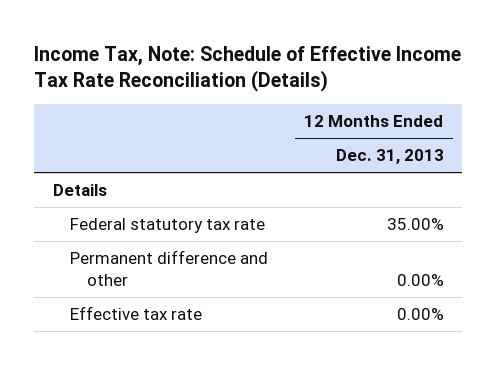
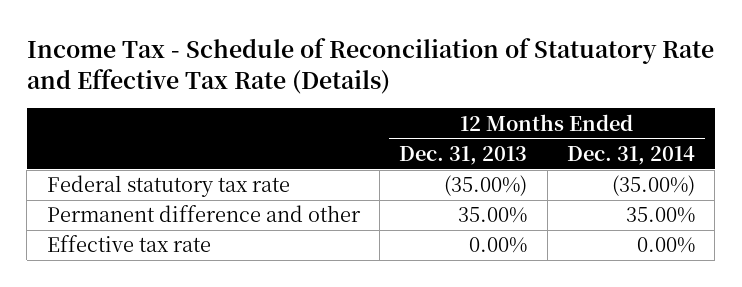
- Income Tax, Note: Schedule of Effective Income Tax Rate Reconciliation (Details)
+ Income Tax - Schedule of Reconciliation of Statuatory Rate and Effective Tax Rate (Details)
- | 12 Months Ended Dec. 31, 2013
+ | 12 Months Ended Dec. 31, 2013 | 12 Months Ended Dec. 31, 2014
- Details
- Federal statutory tax rate | 35.00%
- Permanent difference and other | 0.00%
+ Federal statutory tax rate | (35.00%) | (35.00%)
+ Permanent difference and other | 35.00% | 35.00%

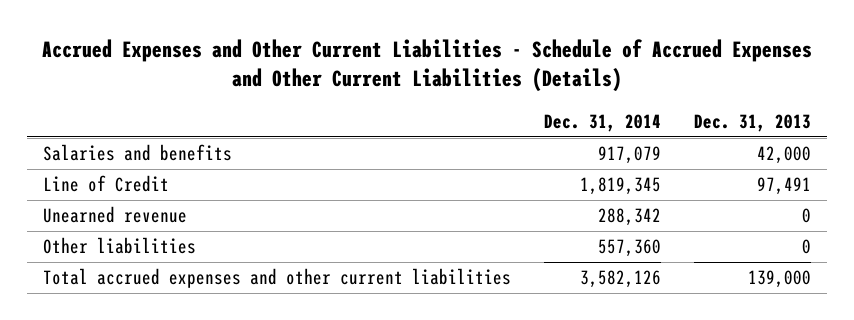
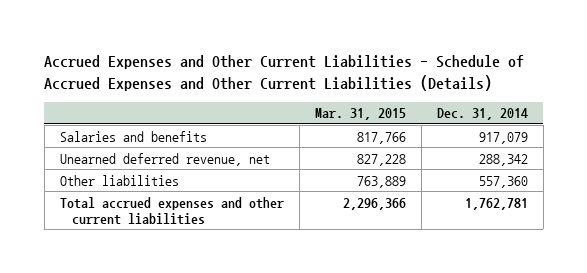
- | Dec. 31, 2014 | Dec. 31, 2013
+ | Mar. 31, 2015 | Dec. 31, 2014
- Line of Credit | 1,819,345 | 97,491
- Unearned revenue | 288,342 | 0
+ Unearned deferred revenue, net | 827,228 | 288,342
- Total accrued expenses and other current liabilities | 3,582,126 | 139,000
+ Total accrued expenses and other current liabilities | 2,296,366 | 1,762,781

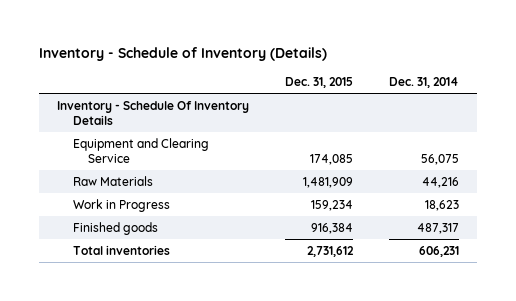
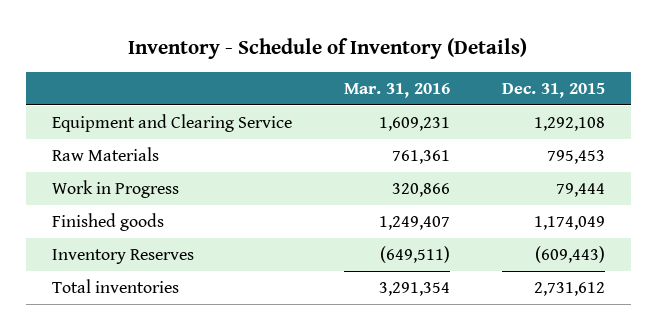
- | Dec. 31, 2015 | Dec. 31, 2014
+ | Mar. 31, 2016 | Dec. 31, 2015
- Inventory - Schedule Of Inventory Details
- Equipment and Clearing Service | 174,085 | 56,075
- Raw Materials | 1,481,909 | 44,216
- Work in Progress | 159,234 | 18,623
- Finished goods | 916,384 | 487,317
+ Equipment and Clearing Service | 1,609,231 | 1,292,108
+ Raw Materials | 761,361 | 795,453
+ Work in Progress | 320,866 | 79,444
+ Finished goods | 1,249,407 | 1,174,049
+ Inventory Reserves | (649,511) | (609,443)

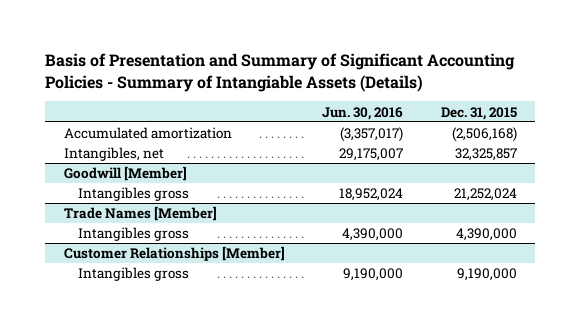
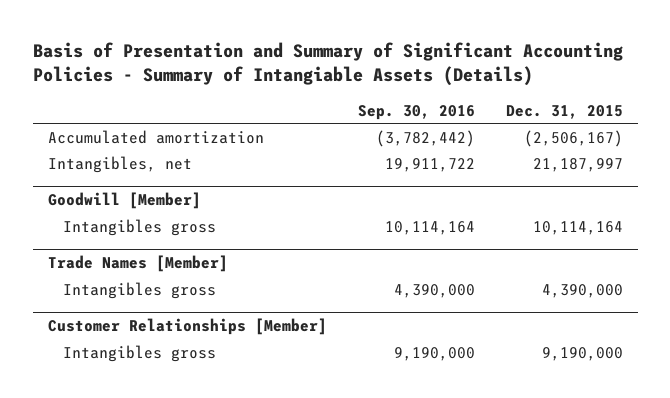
- | Jun. 30, 2016 | Dec. 31, 2015
+ | Sep. 30, 2016 | Dec. 31, 2015
- Accumulated amortization | (3,357,017) | (2,506,168)
- Intangibles, net | 29,175,007 | 32,325,857
+ Accumulated amortization | (3,782,442) | (2,506,167)
+ Intangibles, net | 19,911,722 | 21,187,997
@ Goodwill [Member]
- Intangibles gross | 18,952,024 | 21,252,024
+ Intangibles gross | 10,114,164 | 10,114,164

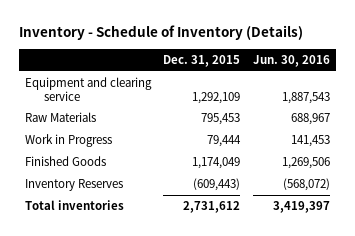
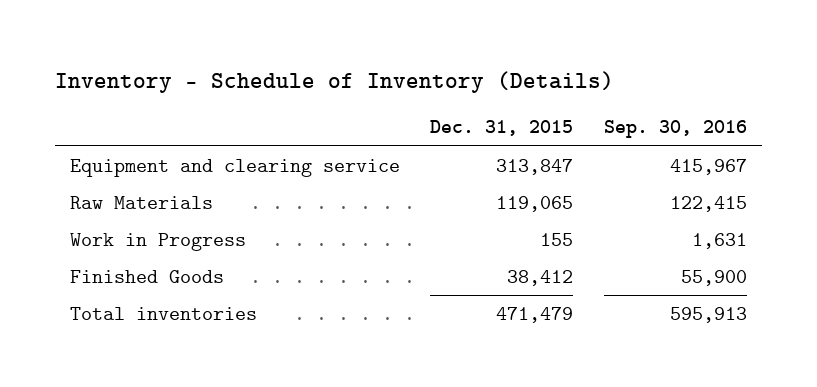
- | Dec. 31, 2015 | Jun. 30, 2016
+ | Dec. 31, 2015 | Sep. 30, 2016
- Equipment and clearing service | 1,292,109 | 1,887,543
- Raw Materials | 795,453 | 688,967
- Work in Progress | 79,444 | 141,453
- Finished Goods | 1,174,049 | 1,269,506
- Inventory Reserves | (609,443) | (568,072)
- Total inventories | 2,731,612 | 3,419,397
+ Equipment and clearing service | 313,847 | 415,967
+ Raw Materials | 119,065 | 122,415
+ Work in Progress | 155 | 1,631
+ Finished Goods | 38,412 | 55,900
+ Total inventories | 471,479 | 595,913

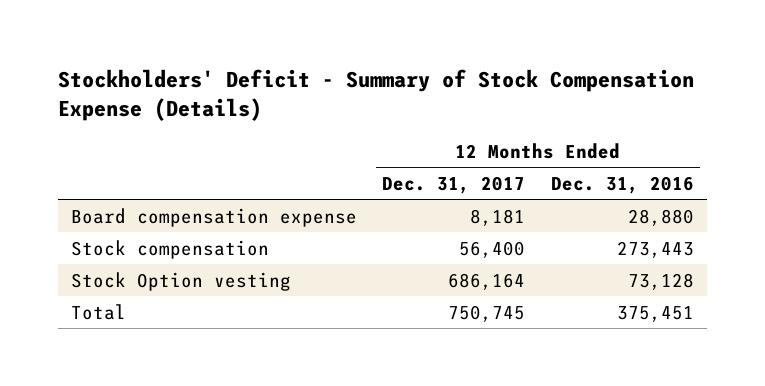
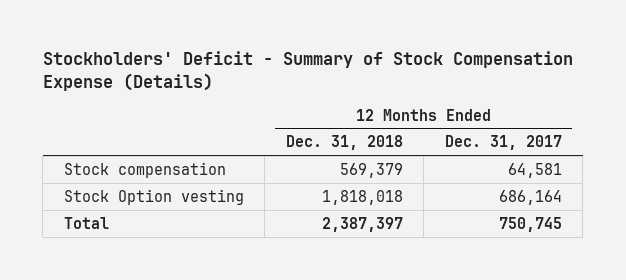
- | 12 Months Ended Dec. 31, 2017 | 12 Months Ended Dec. 31, 2016
+ | 12 Months Ended Dec. 31, 2018 | 12 Months Ended Dec. 31, 2017
- Board compensation expense | 8,181 | 28,880
- Stock compensation | 56,400 | 273,443
+ Stock compensation | 569,379 | 64,581

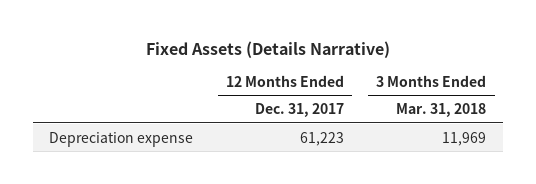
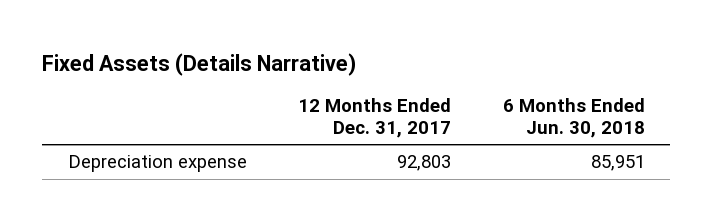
- | 12 Months Ended Dec. 31, 2017 | 3 Months Ended Mar. 31, 2018
+ | 12 Months Ended Dec. 31, 2017 | 6 Months Ended Jun. 30, 2018
- Depreciation expense | 61,223 | 11,969
+ Depreciation expense | 92,803 | 85,951

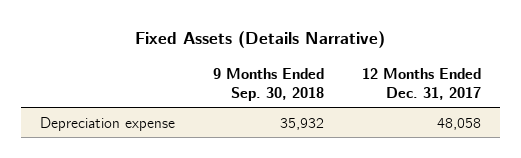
- | 12 Months Ended Dec. 31, 2017 | 6 Months Ended Jun. 30, 2018
+ | 9 Months Ended Sep. 30, 2018 | 12 Months Ended Dec. 31, 2017
- Depreciation expense | 92,803 | 85,951
+ Depreciation expense | 35,932 | 48,058

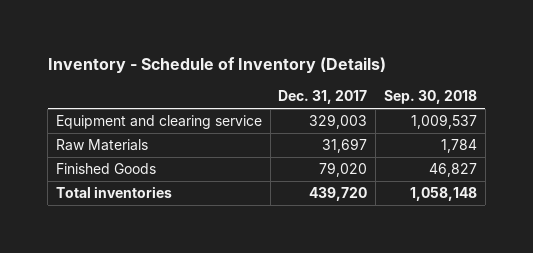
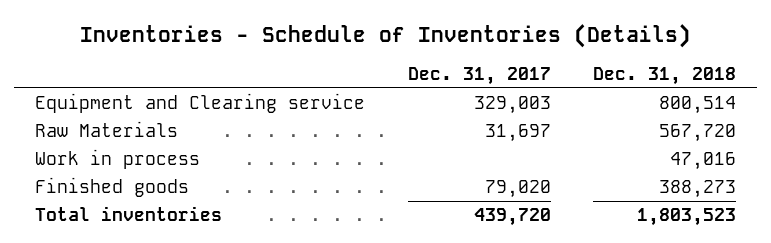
- Inventory - Schedule of Inventory (Details)
+ Inventories - Schedule of Inventories (Details)
- | Dec. 31, 2017 | Sep. 30, 2018
+ | Dec. 31, 2017 | Dec. 31, 2018
- Equipment and clearing service | 329,003 | 1,009,537
+ Equipment and Clearing service | 329,003 | 800,514
- Finished Goods | 79,020 | 46,827
+ Work in process | | 47,016
+ Finished goods | 79,020 | 388,273

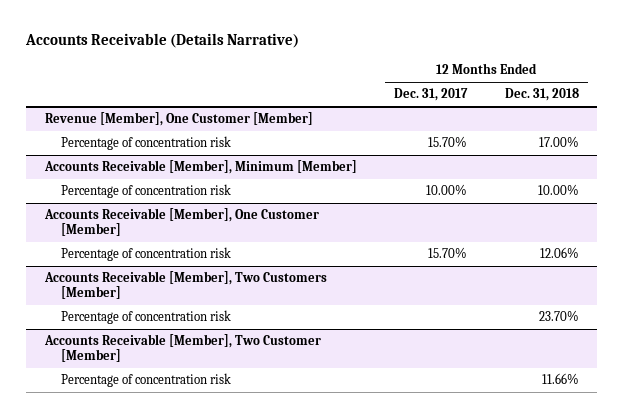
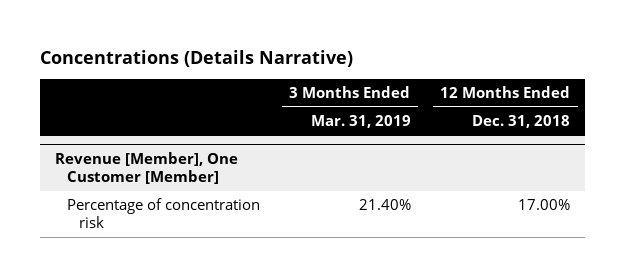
- Accounts Receivable (Details Narrative)
+ Concentrations (Details Narrative)
- | 12 Months Ended Dec. 31, 2017 | 12 Months Ended Dec. 31, 2018
+ | 3 Months Ended Mar. 31, 2019 | 12 Months Ended Dec. 31, 2018
- Accounts Receivable [Member], Minimum [Member]
- Percentage of concentration risk | 10.00% | 10.00%
- Accounts Receivable [Member], One Customer [Member]
- Percentage of concentration risk | 15.70% | 12.06%
- Accounts Receivable [Member], Two Customers [Member]
- Percentage of concentration risk | | 23.70%
- Accounts Receivable [Member], Two Customer [Member]
- Percentage of concentration risk | | 11.66%

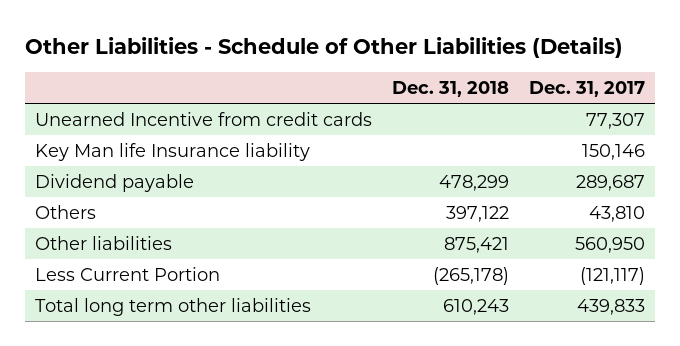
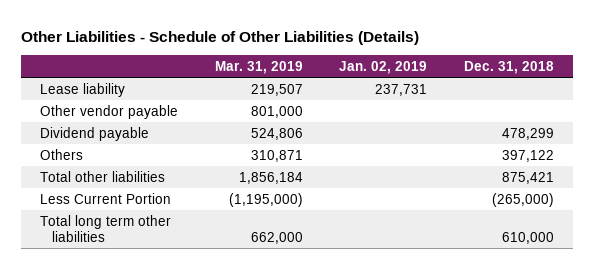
- | Dec. 31, 2018 | Dec. 31, 2017
+ | Mar. 31, 2019 | Jan. 02, 2019 | Dec. 31, 2018
- Unearned Incentive from credit cards | | 77,307
- Key Man life Insurance liability | | 150,146
+ Lease liability | 219,507 | 237,731 |
+ Other vendor payable | 801,000 | |
- Other liabilities | 875,421 | 560,950
- Less Current Portion | (265,178) | (121,117)
- Total long term other liabilities | 610,243 | 439,833
+ Total other liabilities | 1,856,184 | | 875,421
+ Less Current Portion | (1,195,000) | | (265,000)
+ Total long term other liabilities | 662,000 | | 610,000

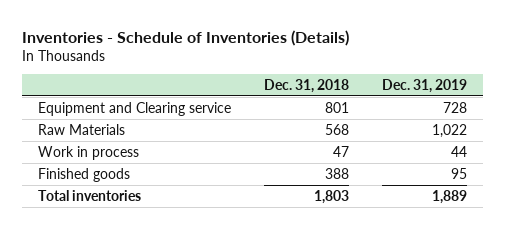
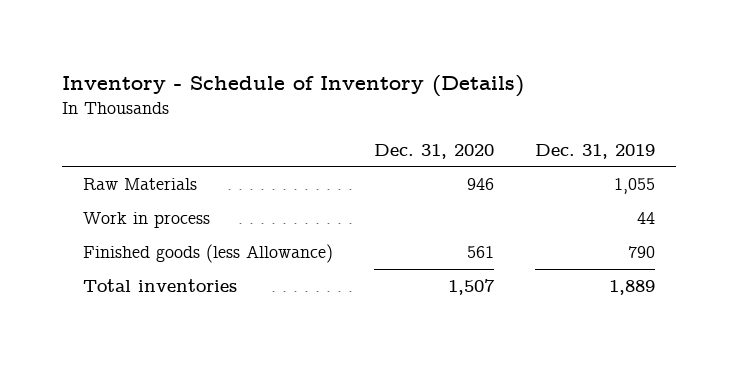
- Inventories - Schedule of Inventories (Details)
+ Inventory - Schedule of Inventory (Details)
- | Dec. 31, 2018 | Dec. 31, 2019
+ | Dec. 31, 2020 | Dec. 31, 2019
- Equipment and Clearing service | 801 | 728
- Raw Materials | 568 | 1,022
+ Raw Materials | 946 | 1,055
- Finished goods | 388 | 95
+ Finished goods (less Allowance) | 561 | 790

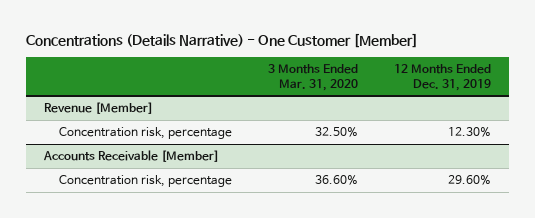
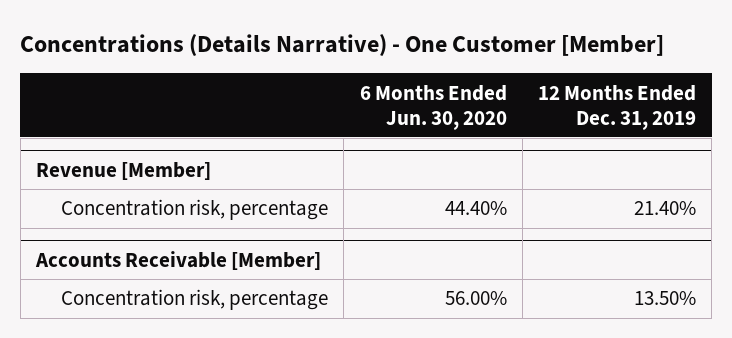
- | 3 Months Ended Mar. 31, 2020 | 12 Months Ended Dec. 31, 2019
+ | 6 Months Ended Jun. 30, 2020 | 12 Months Ended Dec. 31, 2019
@ Revenue [Member]
- Concentration risk, percentage | 32.50% | 12.30%
+ Concentration risk, percentage | 44.40% | 21.40%
@ Accounts Receivable [Member]
- Concentration risk, percentage | 36.60% | 29.60%
+ Concentration risk, percentage | 56.00% | 13.50%

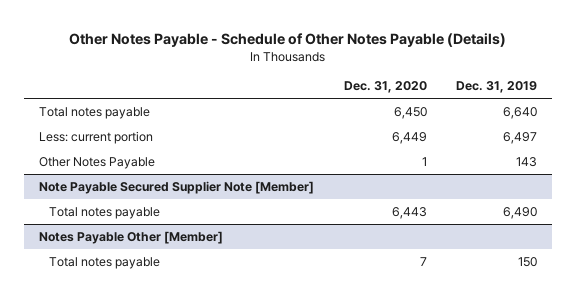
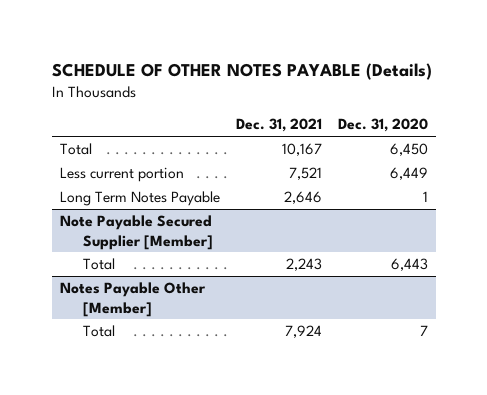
- Other Notes Payable - Schedule of Other Notes Payable (Details)
+ SCHEDULE OF OTHER NOTES PAYABLE (Details)
- | Dec. 31, 2020 | Dec. 31, 2019
+ | Dec. 31, 2021 | Dec. 31, 2020
- Total notes payable | 6,450 | 6,640
- Less: current portion | 6,449 | 6,497
- Other Notes Payable | 1 | 143
- Note Payable Secured Supplier Note [Member]
- Total notes payable | 6,443 | 6,490
+ Total | 10,167 | 6,450
+ Less current portion | 7,521 | 6,449
+ Long Term Notes Payable | 2,646 | 1
+ Note Payable Secured Supplier [Member]
+ Total | 2,243 | 6,443
@ Notes Payable Other [Member]
- Total notes payable | 7 | 150
+ Total | 7,924 | 7

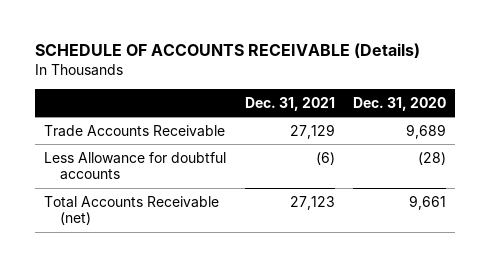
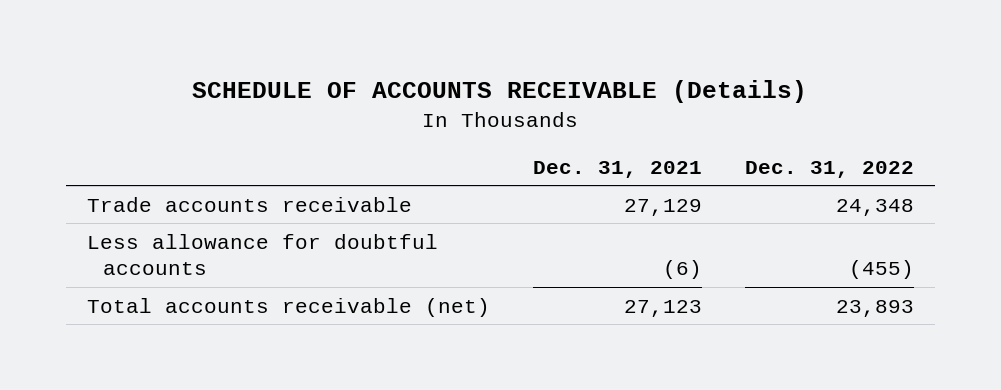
- | Dec. 31, 2021 | Dec. 31, 2020
+ | Dec. 31, 2021 | Dec. 31, 2022
- Trade Accounts Receivable | 27,129 | 9,689
- Less Allowance for doubtful accounts | (6) | (28)
- Total Accounts Receivable (net) | 27,123 | 9,661
+ Trade accounts receivable | 27,129 | 24,348
+ Less allowance for doubtful accounts | (6) | (455)
+ Total accounts receivable (net) | 27,123 | 23,893

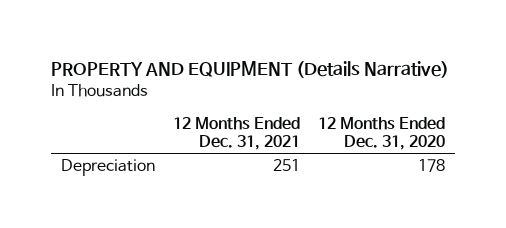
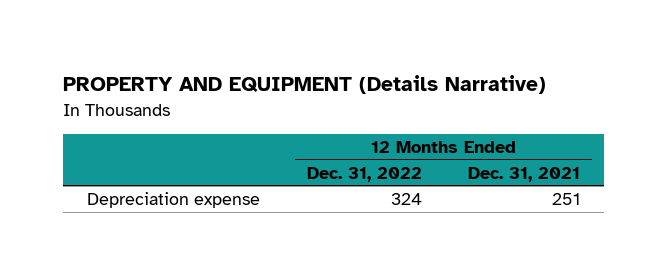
- | 12 Months Ended Dec. 31, 2021 | 12 Months Ended Dec. 31, 2020
+ | 12 Months Ended Dec. 31, 2022 | 12 Months Ended Dec. 31, 2021
- Depreciation | 251 | 178
+ Depreciation expense | 324 | 251

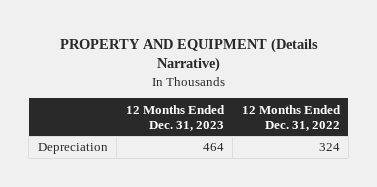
- | 12 Months Ended Dec. 31, 2022 | 12 Months Ended Dec. 31, 2021
+ | 12 Months Ended Dec. 31, 2023 | 12 Months Ended Dec. 31, 2022
- Depreciation expense | 324 | 251
+ Depreciation | 464 | 324

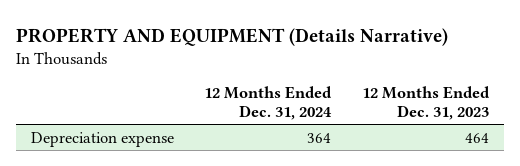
- | 12 Months Ended Dec. 31, 2023 | 12 Months Ended Dec. 31, 2022
+ | 12 Months Ended Dec. 31, 2024 | 12 Months Ended Dec. 31, 2023
- Depreciation | 464 | 324
+ Depreciation expense | 364 | 464

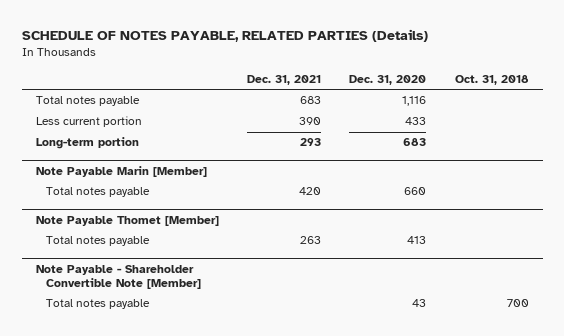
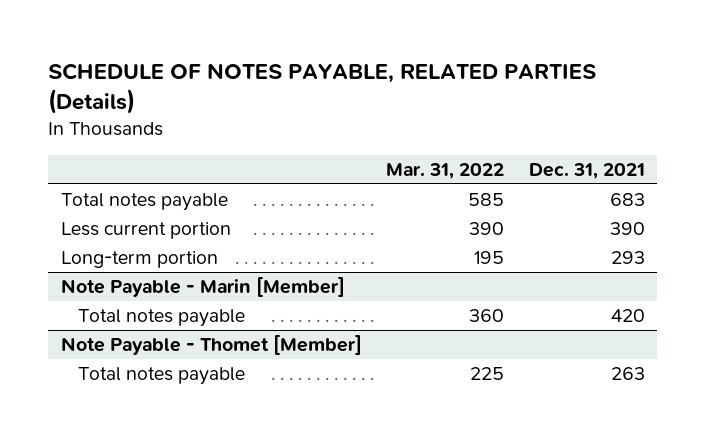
- | Dec. 31, 2021 | Dec. 31, 2020 | Oct. 31, 2018
+ | Mar. 31, 2022 | Dec. 31, 2021
- Note Payable Marin [Member]
+ Note Payable - Marin [Member]
- Note Payable Thomet [Member]
+ Note Payable - Thomet [Member]
- Note Payable - Shareholder Convertible Note [Member]
- Total notes payable | | 43 | 700

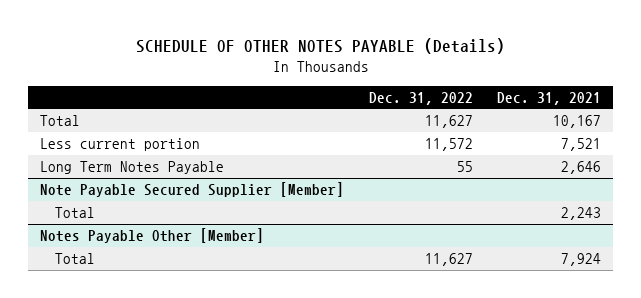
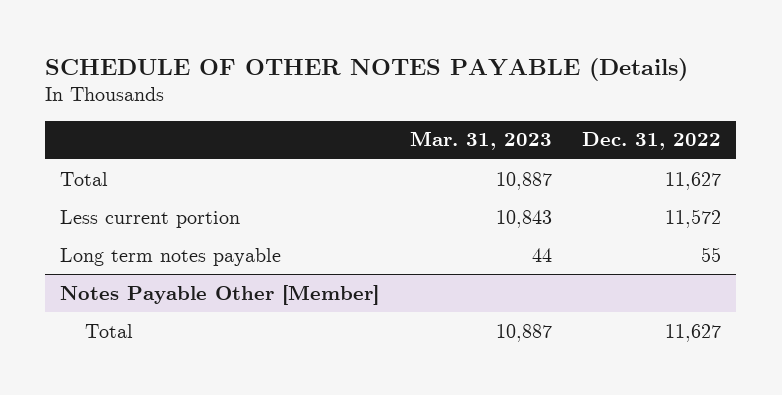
- | Dec. 31, 2022 | Dec. 31, 2021
+ | Mar. 31, 2023 | Dec. 31, 2022
- Long Term Notes Payable | 55 | 2,646
- Note Payable Secured Supplier [Member]
- Total | | 2,243
+ Long term notes payable | 44 | 55

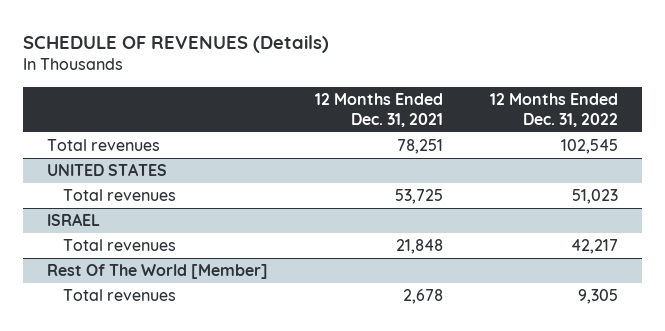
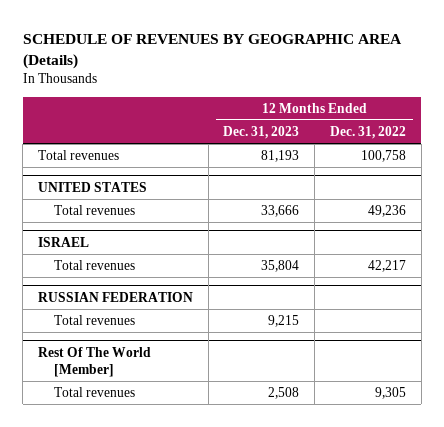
- SCHEDULE OF REVENUES (Details)
+ SCHEDULE OF REVENUES BY GEOGRAPHIC AREA (Details)
- | 12 Months Ended Dec. 31, 2021 | 12 Months Ended Dec. 31, 2022
+ | 12 Months Ended Dec. 31, 2023 | 12 Months Ended Dec. 31, 2022
- Total revenues | 78,251 | 102,545
+ Total revenues | 81,193 | 100,758
@ UNITED STATES
- Total revenues | 53,725 | 51,023
+ Total revenues | 33,666 | 49,236
+ RUSSIAN FEDERATION
+ Total revenues | 9,215 |

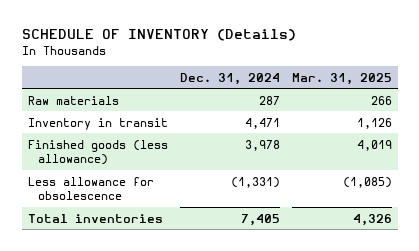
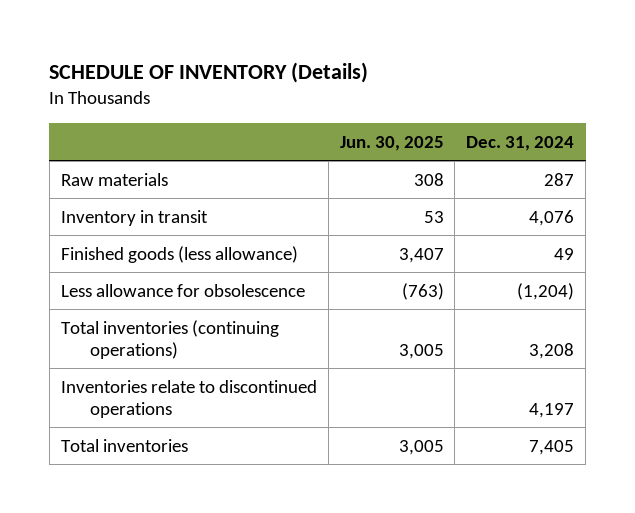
- | Dec. 31, 2024 | Mar. 31, 2025
+ | Jun. 30, 2025 | Dec. 31, 2024
- Inventory in transit | 4,471 | 1,126
- Finished goods (less allowance) | 3,978 | 4,019
- Less allowance for obsolescence | (1,331) | (1,085)
+ Inventory in transit | 53 | 4,076
+ Finished goods (less allowance) | 3,407 | 49
+ Less allowance for obsolescence | (763) | (1,204)
+ Total inventories (continuing operations) | 3,005 | 3,208
+ Inventories relate to discontinued operations | | 4,197

